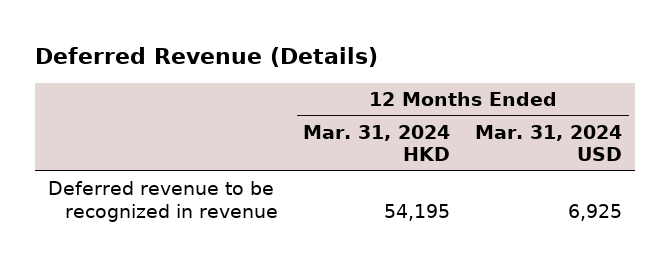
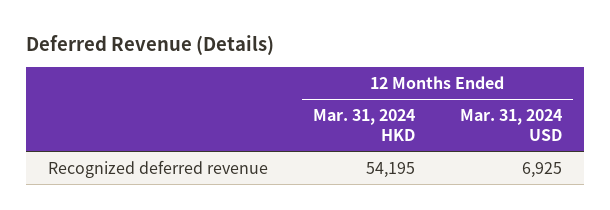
- Deferred revenue to be recognized in revenue | 54,195 | 6,925
+ Recognized deferred revenue | 54,195 | 6,925

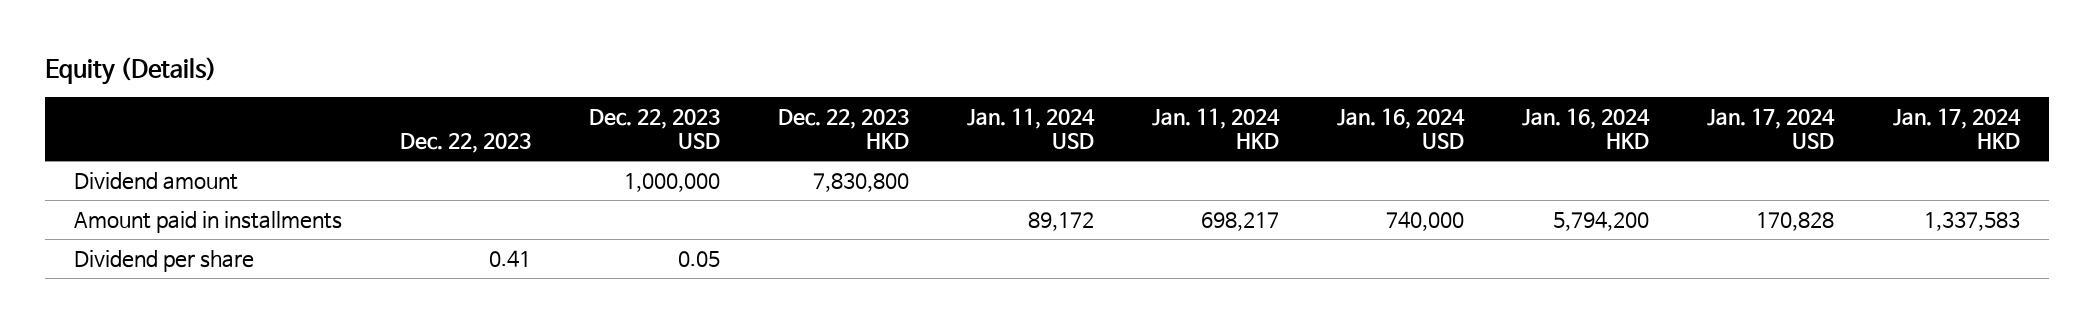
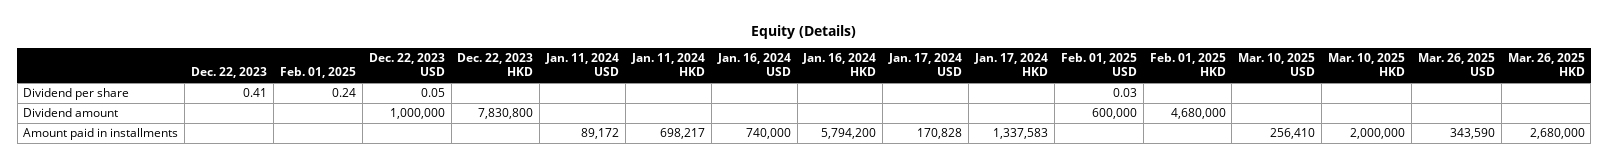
- | Dec. 22, 2023 | Dec. 22, 2023 USD | Dec. 22, 2023 HKD | Jan. 11, 2024 USD | Jan. 11, 2024 HKD | Jan. 16, 2024 USD | Jan. 16, 2024 HKD | Jan. 17, 2024 USD | Jan. 17, 2024 HKD
+ | Dec. 22, 2023 | Feb. 01, 2025 | Dec. 22, 2023 USD | Dec. 22, 2023 HKD | Jan. 11, 2024 USD | Jan. 11, 2024 HKD | Jan. 16, 2024 USD | Jan. 16, 2024 HKD | Jan. 17, 2024 USD | Jan. 17, 2024 HKD | Feb. 01, 2025 USD | Feb. 01, 2025 HKD | Mar. 10, 2025 USD | Mar. 10, 2025 HKD | Mar. 26, 2025 USD | Mar. 26, 2025 HKD
moved up: Dividend per share | 0.41 | 0.24 | 0.05 | | | | | | | | 0.03 | | | | |

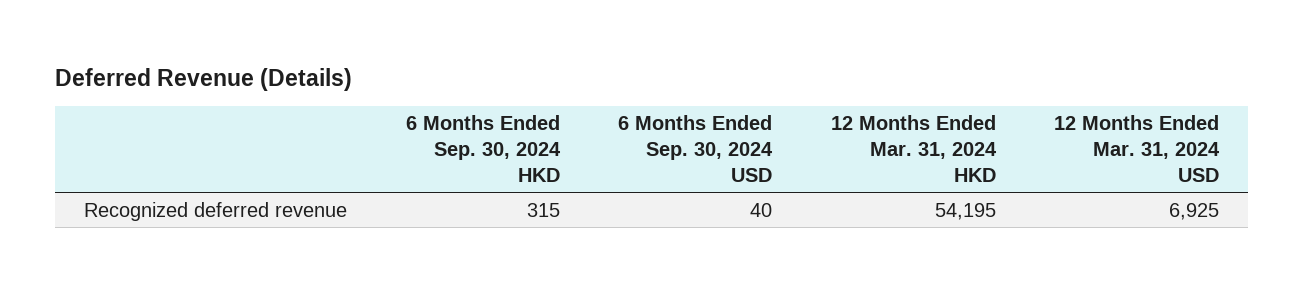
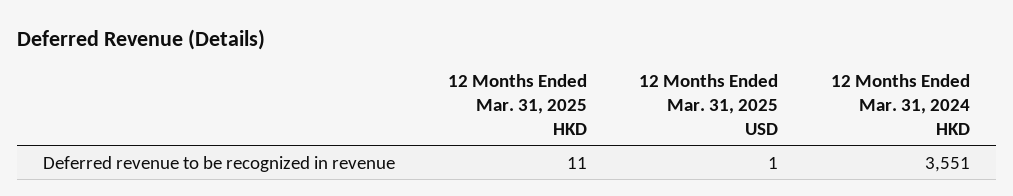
- | 6 Months Ended Sep. 30, 2024 HKD | 6 Months Ended Sep. 30, 2024 USD | 12 Months Ended Mar. 31, 2024 HKD | 12 Months Ended Mar. 31, 2024 USD
+ | 12 Months Ended Mar. 31, 2025 HKD | 12 Months Ended Mar. 31, 2025 USD | 12 Months Ended Mar. 31, 2024 HKD
- Recognized deferred revenue | 315 | 40 | 54,195 | 6,925
+ Deferred revenue to be recognized in revenue | 11 | 1 | 3,551

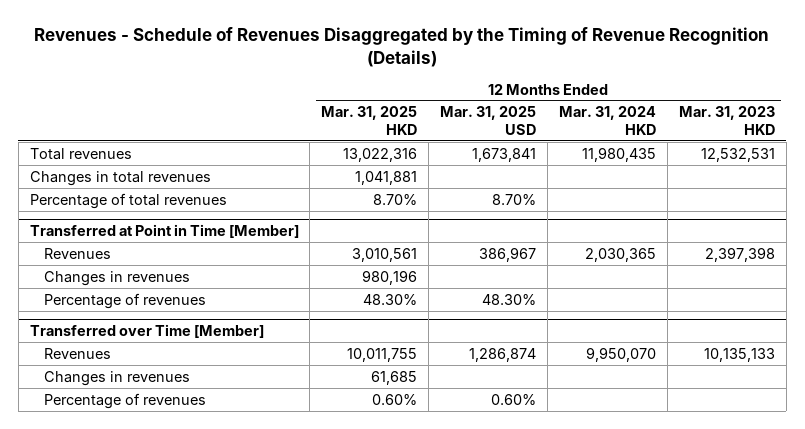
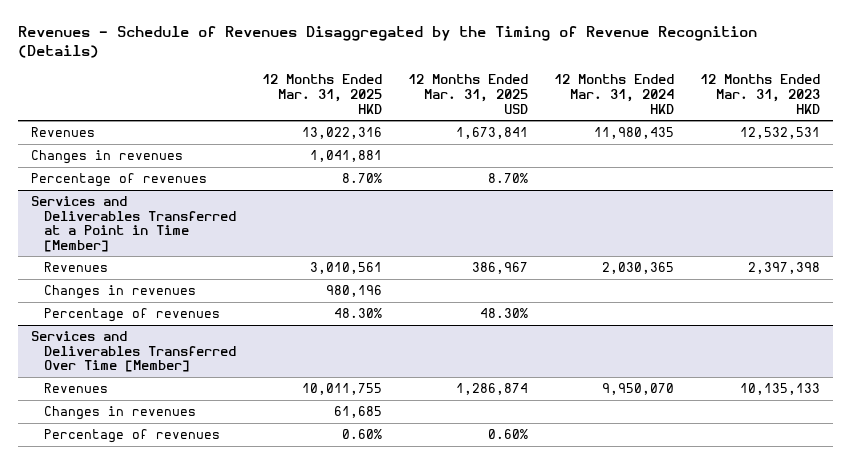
- Total revenues | 13,022,316 | 1,673,841 | 11,980,435 | 12,532,531
- Changes in total revenues | 1,041,881 | | |
- Percentage of total revenues | 8.70% | 8.70% | |
- Transferred at Point in Time [Member]
+ Revenues | 13,022,316 | 1,673,841 | 11,980,435 | 12,532,531
+ Changes in revenues | 1,041,881 | | |
+ Percentage of revenues | 8.70% | 8.70% | |
+ Services and Deliverables Transferred at a Point in Time [Member]
- Transferred over Time [Member]
+ Services and Deliverables Transferred Over Time [Member]

